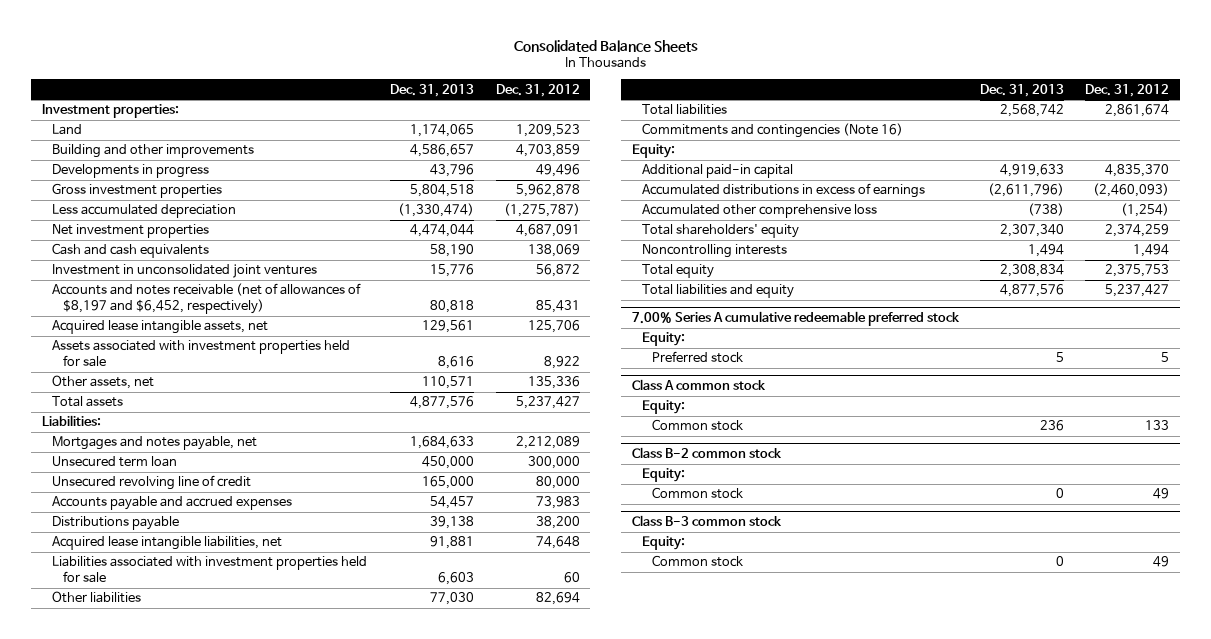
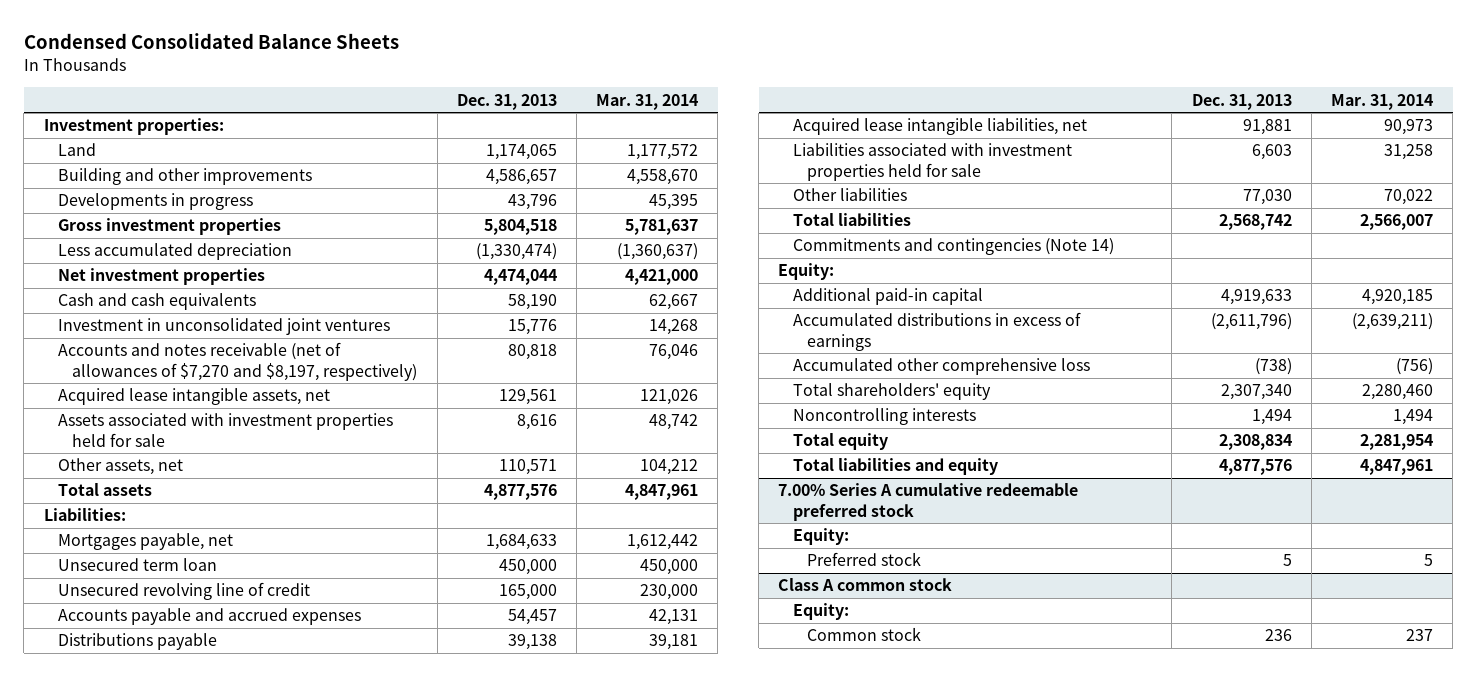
- Consolidated Balance Sheets
+ Condensed Consolidated Balance Sheets
- | Dec. 31, 2013 | Dec. 31, 2012
+ | Dec. 31, 2013 | Mar. 31, 2014
- Accounts and notes receivable (net of allowances of $8,197 and $6,452, respectively) | 80,818 | 85,431
+ Accounts and notes receivable (net of allowances of $7,270 and $8,197, respectively) | 80,818 | 76,046
- Mortgages and notes payable, net | 1,684,633 | 2,212,089
+ Mortgages payable, net | 1,684,633 | 1,612,442
- Commitments and contingencies (Note 16)
+ Commitments and contingencies (Note 14)
- Class B-2 common stock
- Equity:
- Common stock | 0 | 49
- Class B-3 common stock
- Equity:
- Common stock | 0 | 49

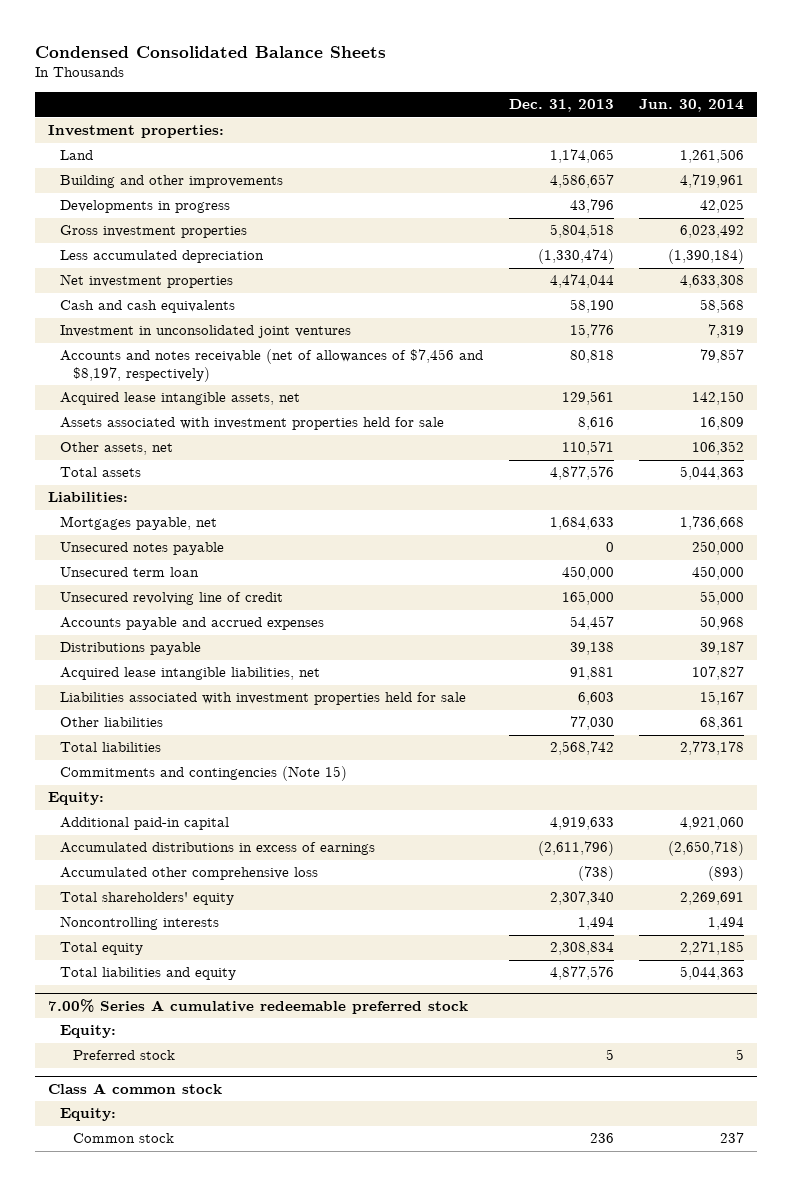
- | Dec. 31, 2013 | Mar. 31, 2014
+ | Dec. 31, 2013 | Jun. 30, 2014
- Accounts and notes receivable (net of allowances of $7,270 and $8,197, respectively) | 80,818 | 76,046
+ Accounts and notes receivable (net of allowances of $7,456 and $8,197, respectively) | 80,818 | 79,857
+ Unsecured notes payable | 0 | 250,000
- Commitments and contingencies (Note 14)
+ Commitments and contingencies (Note 15)

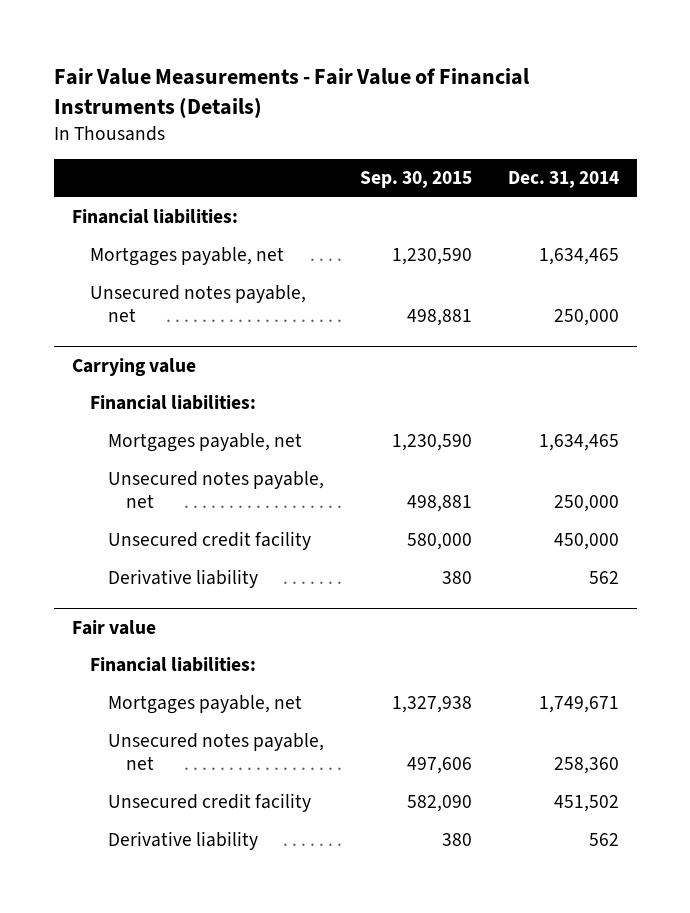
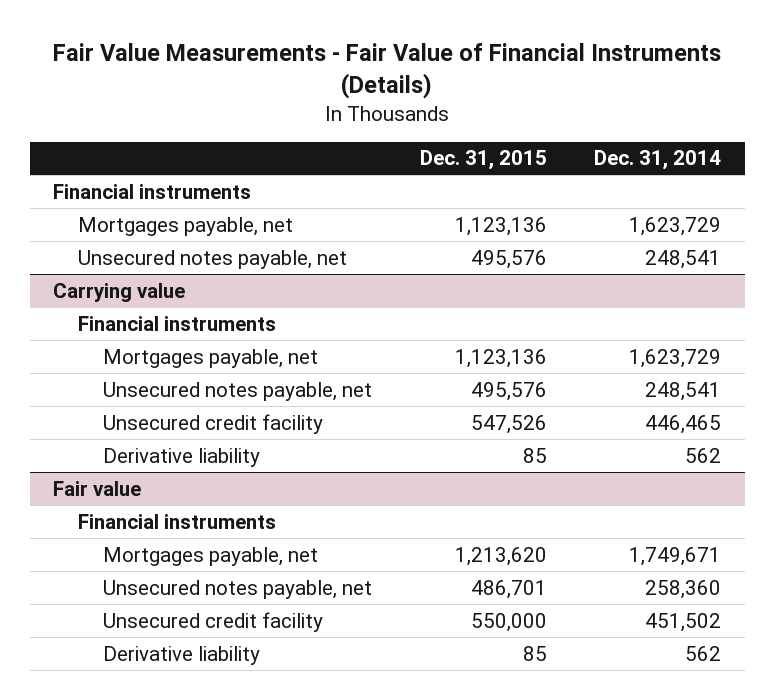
- | Sep. 30, 2015 | Dec. 31, 2014
+ | Dec. 31, 2015 | Dec. 31, 2014
- Financial liabilities:
- Mortgages payable, net | 1,230,590 | 1,634,465
- Unsecured notes payable, net | 498,881 | 250,000
+ Financial instruments
+ Mortgages payable, net | 1,123,136 | 1,623,729
+ Unsecured notes payable, net | 495,576 | 248,541
@ Carrying value
- Financial liabilities:
- Mortgages payable, net | 1,230,590 | 1,634,465
- Unsecured notes payable, net | 498,881 | 250,000
- Unsecured credit facility | 580,000 | 450,000
+ Financial instruments
+ Mortgages payable, net | 1,123,136 | 1,623,729
+ Unsecured notes payable, net | 495,576 | 248,541
+ Unsecured credit facility | 547,526 | 446,465
@ Fair value
- Financial liabilities:
+ Financial instruments

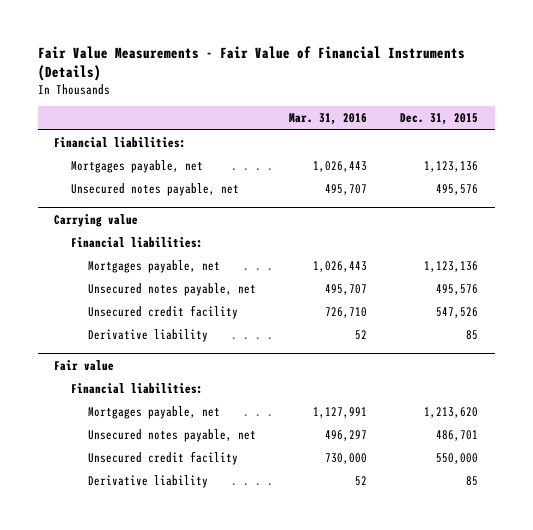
- | Dec. 31, 2015 | Dec. 31, 2014
+ | Mar. 31, 2016 | Dec. 31, 2015
- Financial instruments
+ Financial liabilities:
@ Carrying value
- Financial instruments
+ Financial liabilities:
@ Fair value
- Financial instruments
+ Financial liabilities:

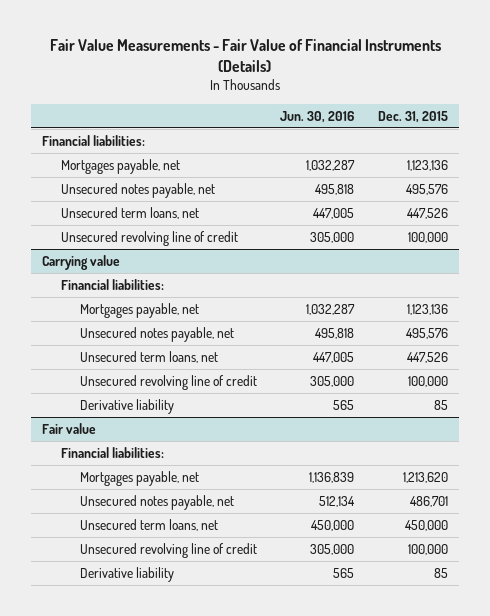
- | Mar. 31, 2016 | Dec. 31, 2015
+ | Jun. 30, 2016 | Dec. 31, 2015
+ Unsecured term loans, net | 447,005 | 447,526
+ Unsecured revolving line of credit | 305,000 | 100,000
@ Carrying value
- Unsecured credit facility | 726,710 | 547,526
+ Unsecured term loans, net | 447,005 | 447,526
+ Unsecured revolving line of credit | 305,000 | 100,000
@ Fair value
- Unsecured credit facility | 730,000 | 550,000
+ Unsecured term loans, net | 450,000 | 450,000
+ Unsecured revolving line of credit | 305,000 | 100,000

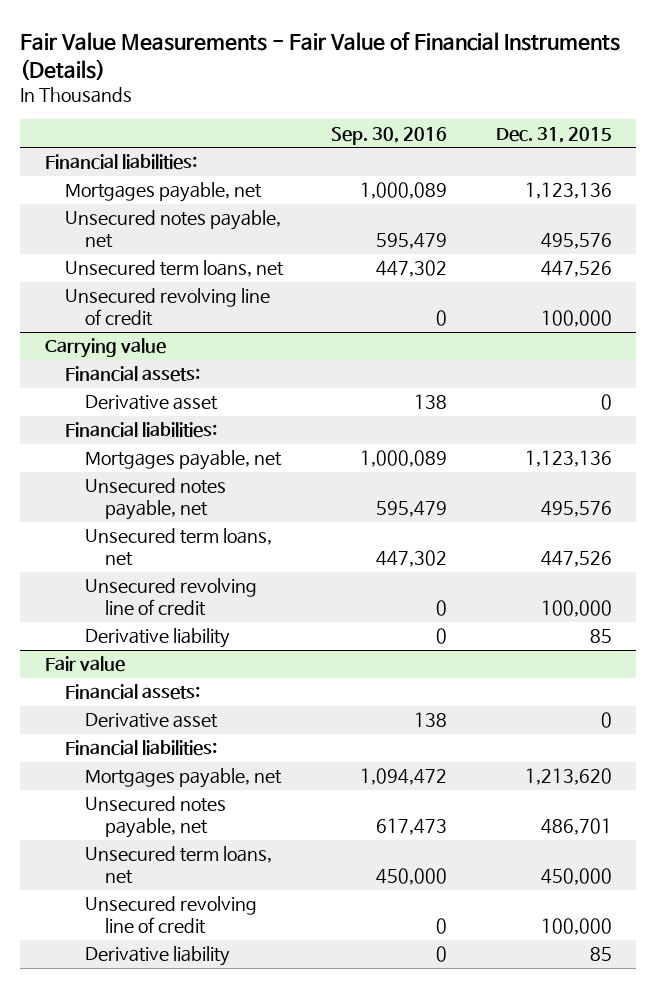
- | Jun. 30, 2016 | Dec. 31, 2015
+ | Sep. 30, 2016 | Dec. 31, 2015
@ Carrying value
+ Financial assets:
+ Derivative asset | 138 | 0
@ Fair value
+ Financial assets:
+ Derivative asset | 138 | 0

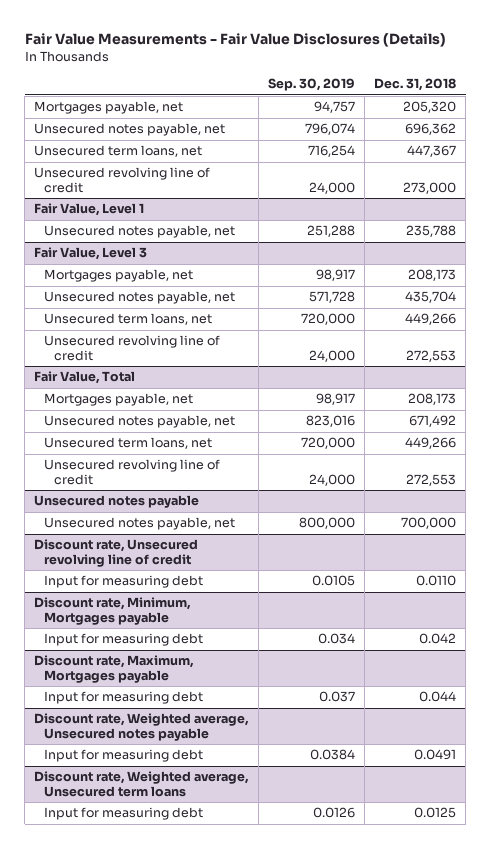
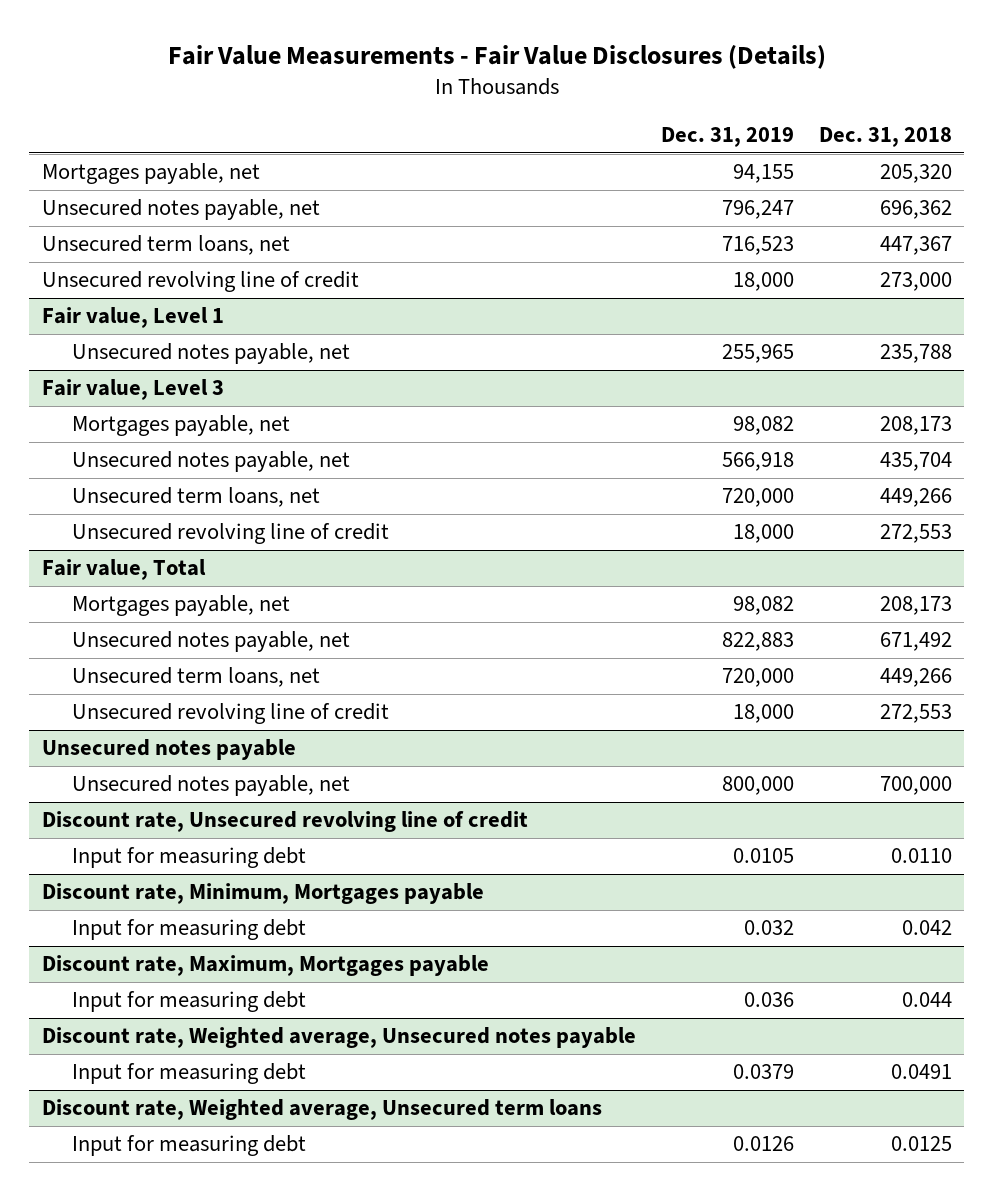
- | Sep. 30, 2019 | Dec. 31, 2018
+ | Dec. 31, 2019 | Dec. 31, 2018
- Fair Value, Level 1
+ Fair value, Level 1
- Fair Value, Level 3
+ Fair value, Level 3
- Fair Value, Total
+ Fair value, Total

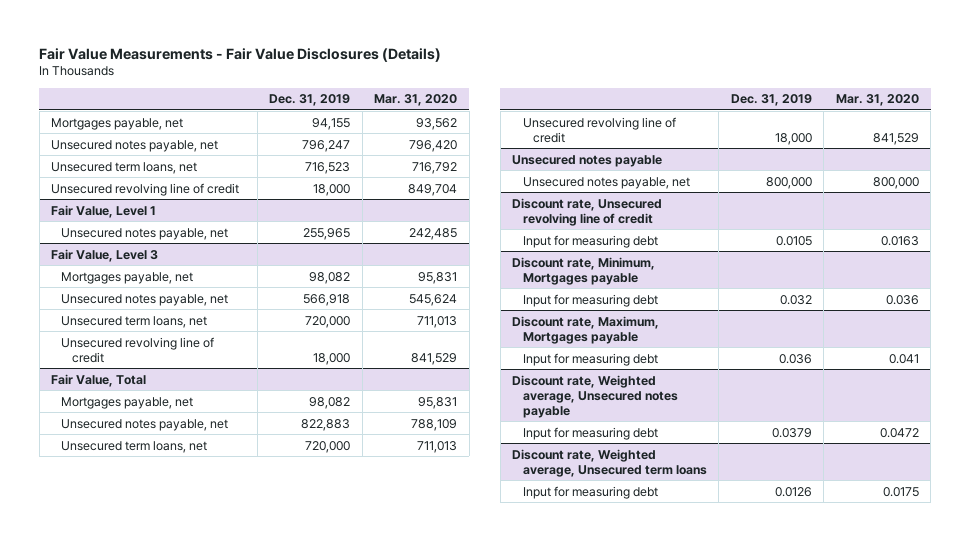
- | Dec. 31, 2019 | Dec. 31, 2018
+ | Dec. 31, 2019 | Mar. 31, 2020
- Fair value, Level 1
+ Fair Value, Level 1
- Fair value, Level 3
+ Fair Value, Level 3
- Fair value, Total
+ Fair Value, Total

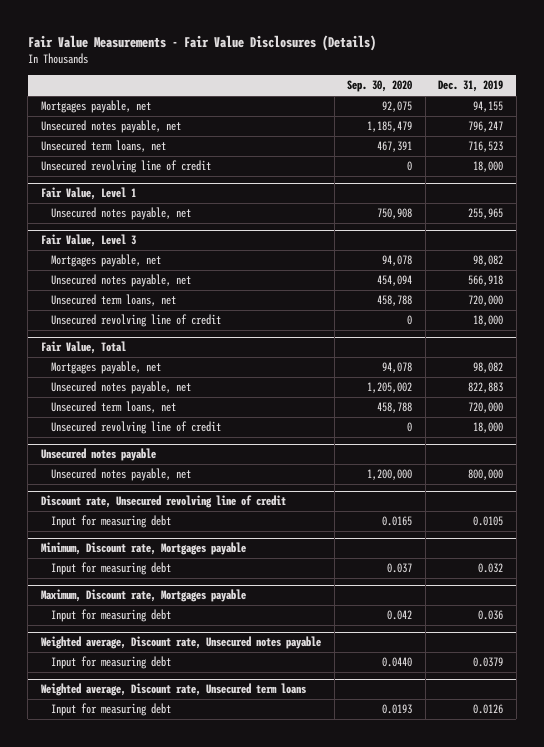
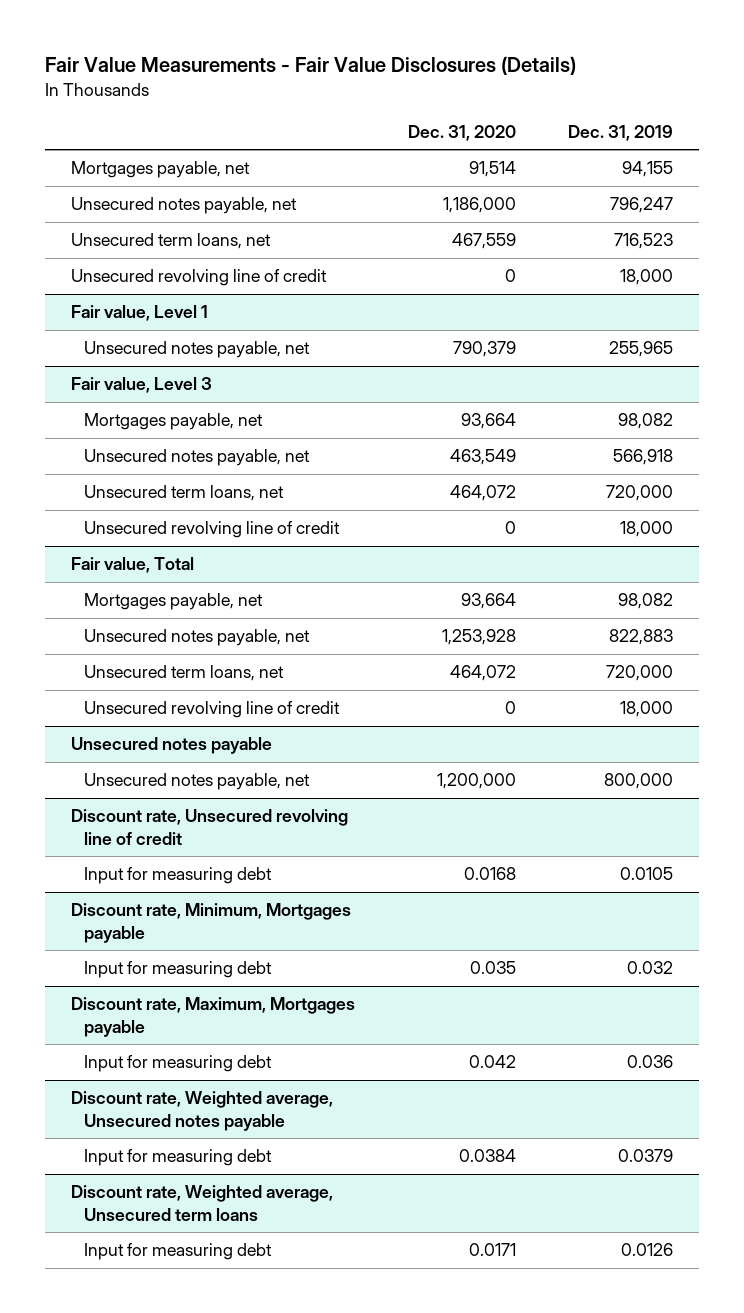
- | Sep. 30, 2020 | Dec. 31, 2019
+ | Dec. 31, 2020 | Dec. 31, 2019
- Fair Value, Level 1
+ Fair value, Level 1
- Fair Value, Level 3
+ Fair value, Level 3
- Fair Value, Total
+ Fair value, Total
- Minimum, Discount rate, Mortgages payable
+ Discount rate, Minimum, Mortgages payable
- Maximum, Discount rate, Mortgages payable
+ Discount rate, Maximum, Mortgages payable
- Weighted average, Discount rate, Unsecured notes payable
+ Discount rate, Weighted average, Unsecured notes payable
- Weighted average, Discount rate, Unsecured term loans
+ Discount rate, Weighted average, Unsecured term loans

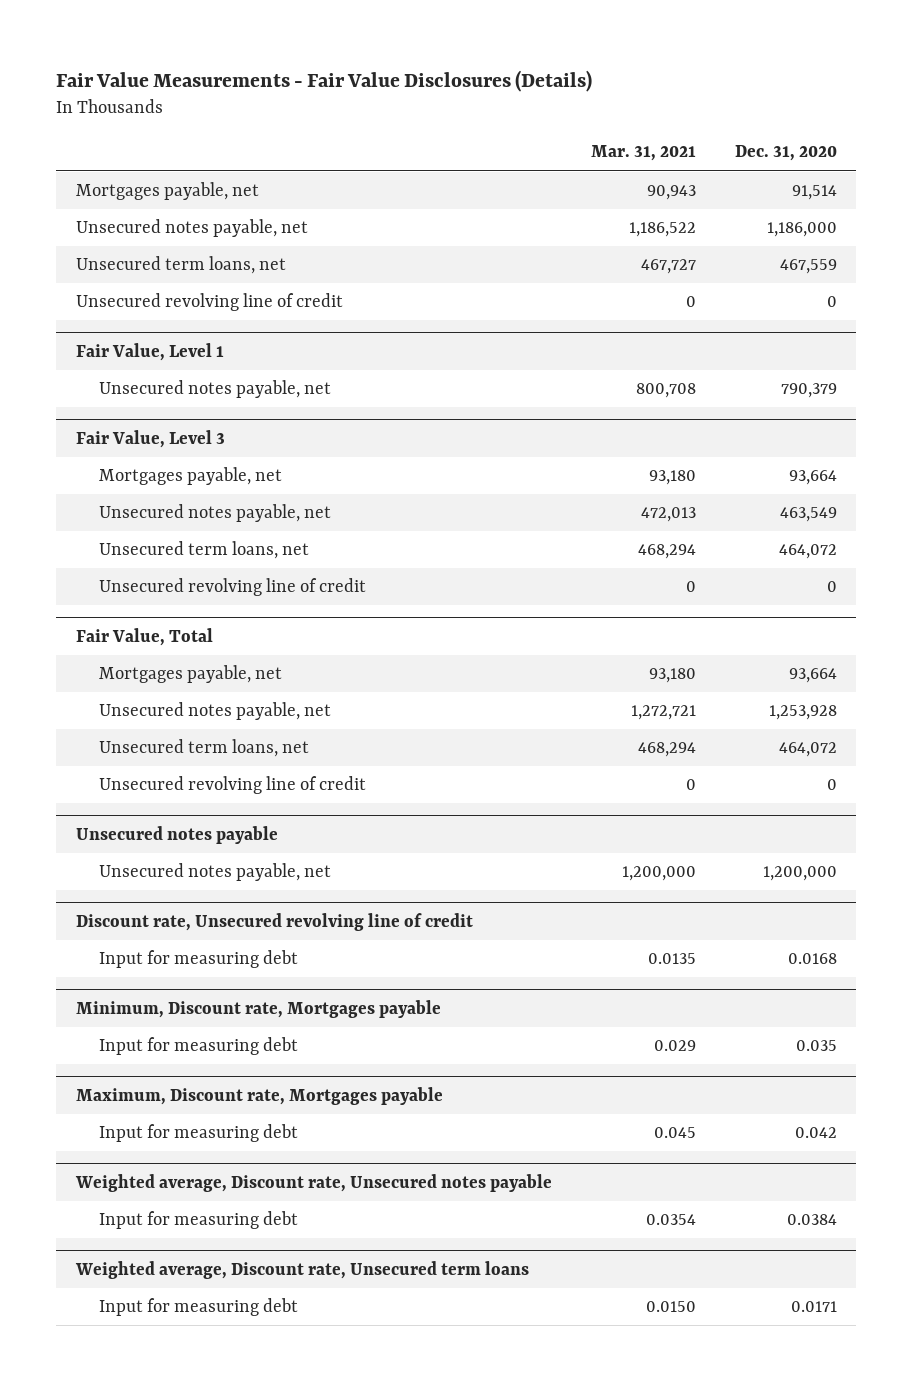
- | Dec. 31, 2020 | Dec. 31, 2019
+ | Mar. 31, 2021 | Dec. 31, 2020
- Fair value, Level 1
+ Fair Value, Level 1
- Fair value, Level 3
+ Fair Value, Level 3
- Fair value, Total
+ Fair Value, Total
- Discount rate, Minimum, Mortgages payable
+ Minimum, Discount rate, Mortgages payable
- Discount rate, Maximum, Mortgages payable
+ Maximum, Discount rate, Mortgages payable
- Discount rate, Weighted average, Unsecured notes payable
+ Weighted average, Discount rate, Unsecured notes payable
- Discount rate, Weighted average, Unsecured term loans
+ Weighted average, Discount rate, Unsecured term loans

